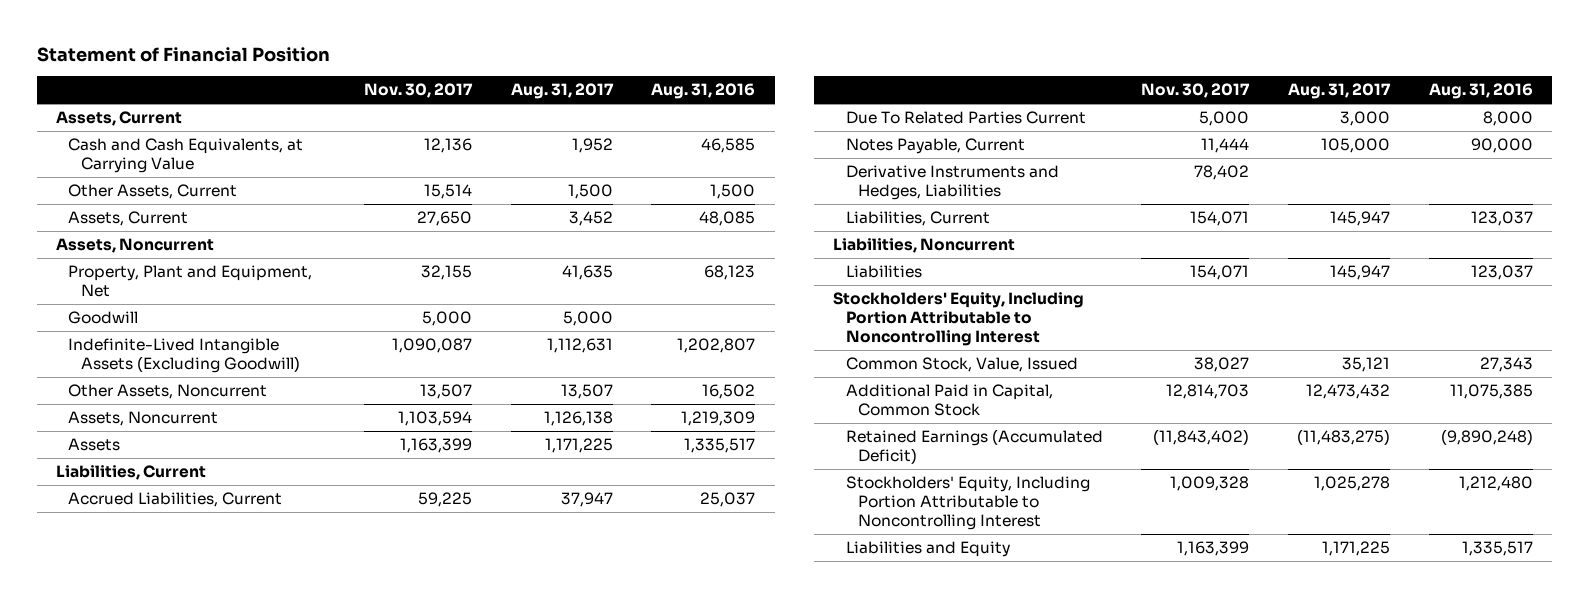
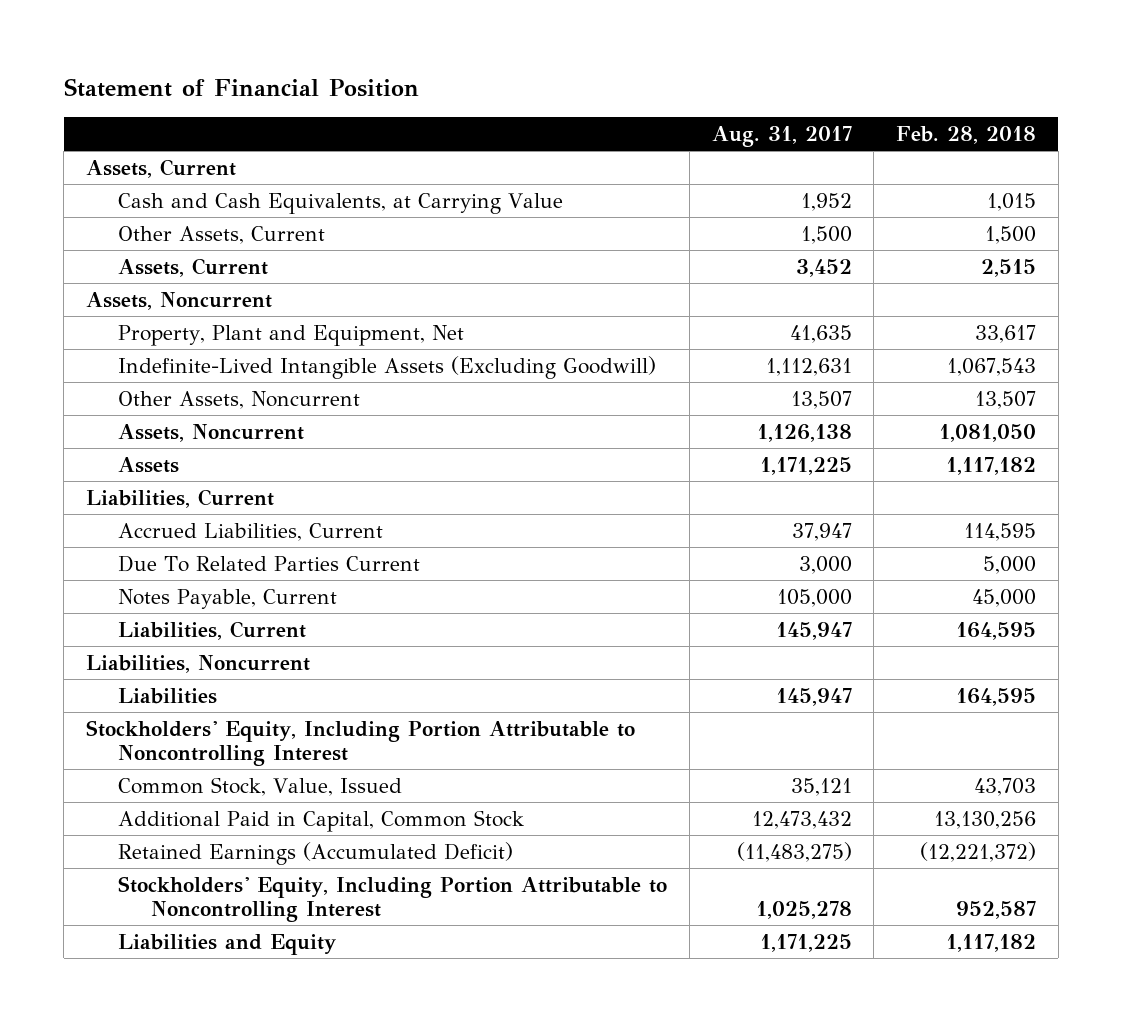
- | Nov. 30, 2017 | Aug. 31, 2017 | Aug. 31, 2016
+ | Aug. 31, 2017 | Feb. 28, 2018
- Goodwill | 5,000 | 5,000 |
- Derivative Instruments and Hedges, Liabilities | 78,402 | |

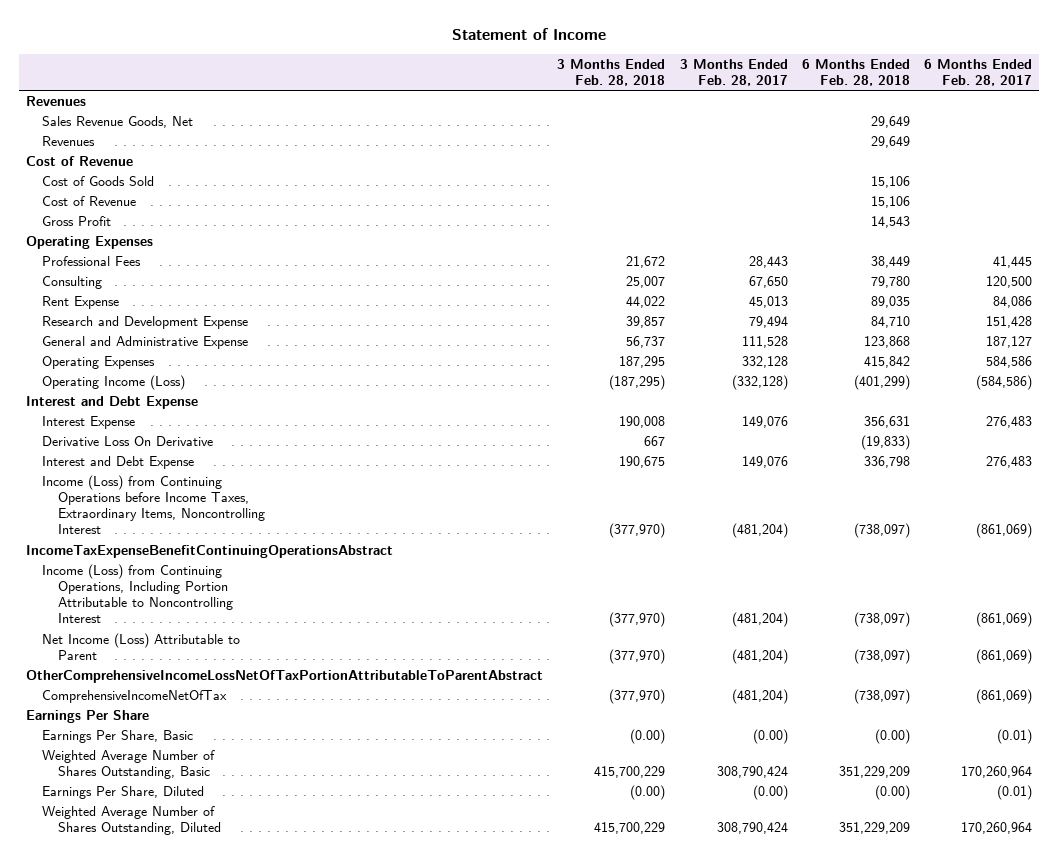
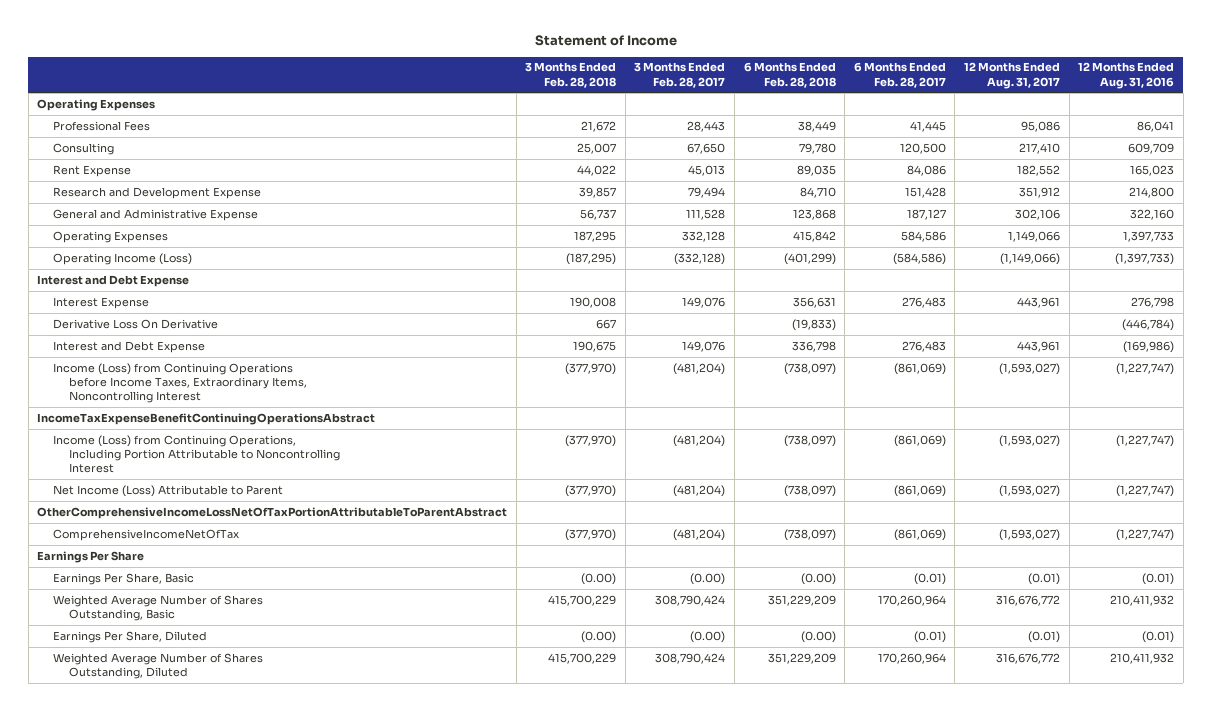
- | 3 Months Ended Feb. 28, 2018 | 3 Months Ended Feb. 28, 2017 | 6 Months Ended Feb. 28, 2018 | 6 Months Ended Feb. 28, 2017
+ | 3 Months Ended Feb. 28, 2018 | 3 Months Ended Feb. 28, 2017 | 6 Months Ended Feb. 28, 2018 | 6 Months Ended Feb. 28, 2017 | 12 Months Ended Aug. 31, 2017 | 12 Months Ended Aug. 31, 2016
- Revenues
- Sales Revenue Goods, Net | | | 29,649 |
- Revenues | | | 29,649 |
- Cost of Revenue
- Cost of Goods Sold | | | 15,106 |
- Cost of Revenue | | | 15,106 |
- Gross Profit | | | 14,543 |

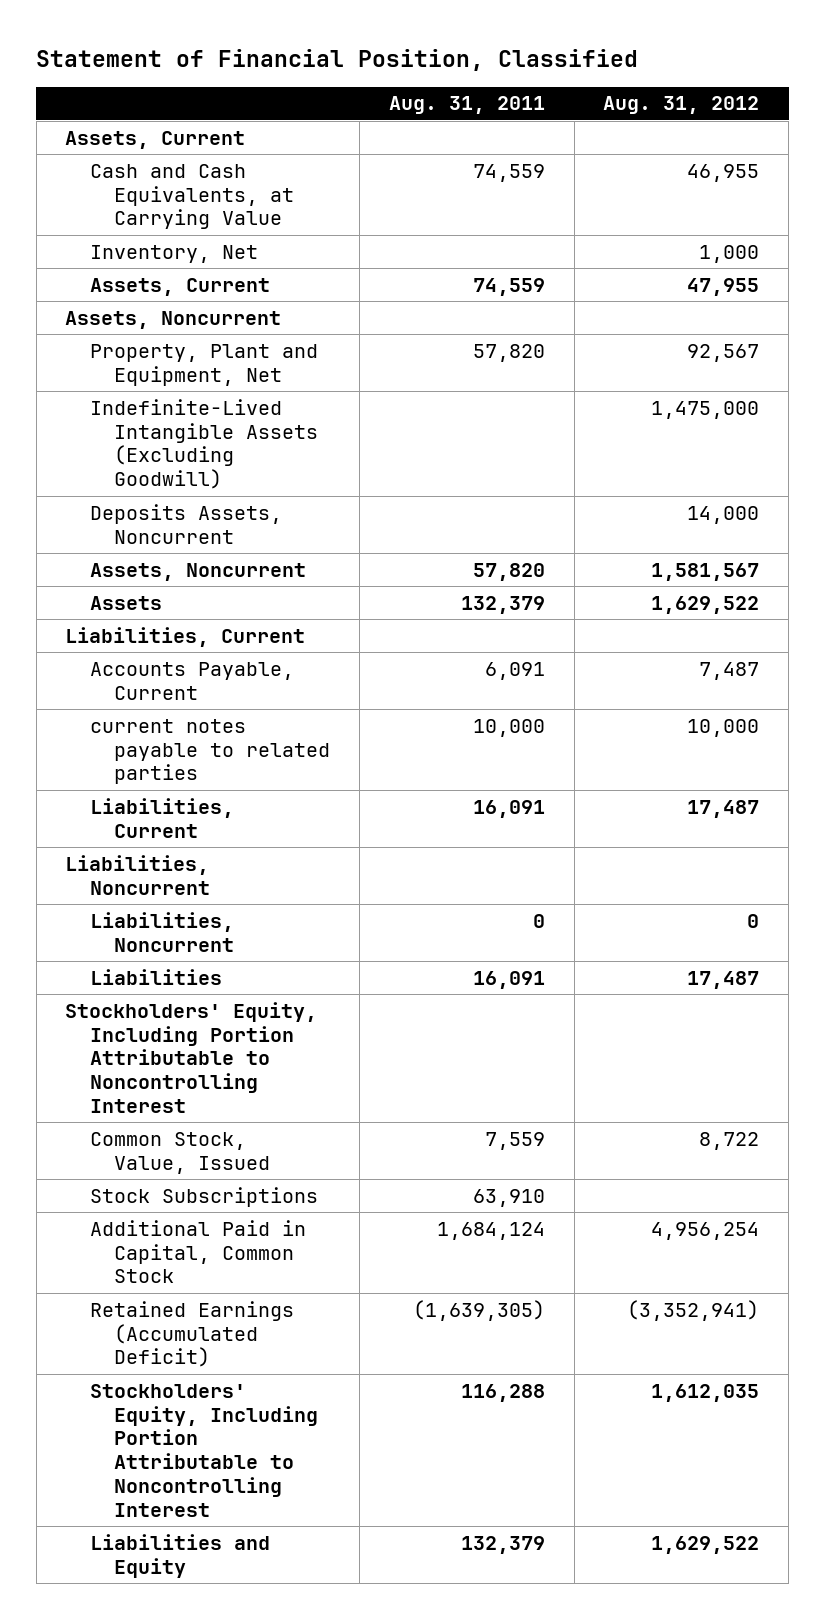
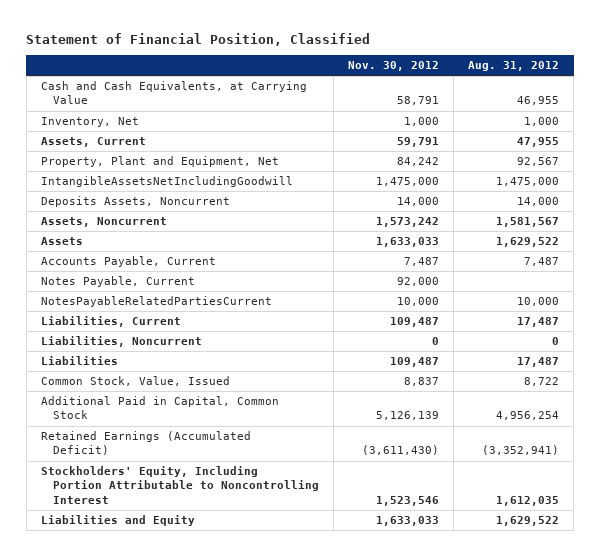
- | Aug. 31, 2011 | Aug. 31, 2012
+ | Nov. 30, 2012 | Aug. 31, 2012
- Assets, Current
- Assets, Noncurrent
- Indefinite-Lived Intangible Assets (Excluding Goodwill) | | 1,475,000
+ IntangibleAssetsNetIncludingGoodwill | 1,475,000 | 1,475,000
- Liabilities, Current
- current notes payable to related parties | 10,000 | 10,000
+ Notes Payable, Current | 92,000 |
+ NotesPayableRelatedPartiesCurrent | 10,000 | 10,000
- Liabilities, Noncurrent
- Stockholders' Equity, Including Portion Attributable to Noncontrolling Interest
- Stock Subscriptions | 63,910 |

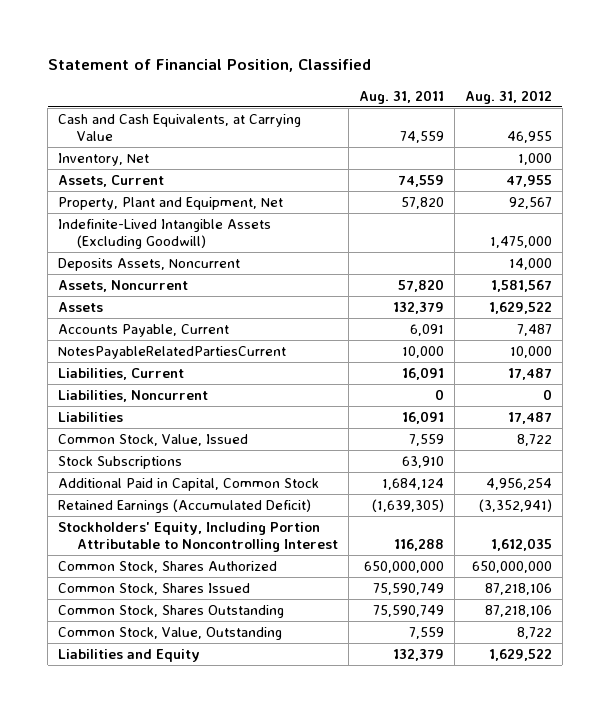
- | Nov. 30, 2012 | Aug. 31, 2012
+ | Aug. 31, 2011 | Aug. 31, 2012
- IntangibleAssetsNetIncludingGoodwill | 1,475,000 | 1,475,000
+ Indefinite-Lived Intangible Assets (Excluding Goodwill) | | 1,475,000
- Notes Payable, Current | 92,000 |
+ Stock Subscriptions | 63,910 |
+ Common Stock, Shares Authorized | 650,000,000 | 650,000,000
+ Common Stock, Shares Issued | 75,590,749 | 87,218,106
+ Common Stock, Shares Outstanding | 75,590,749 | 87,218,106
+ Common Stock, Value, Outstanding | 7,559 | 8,722

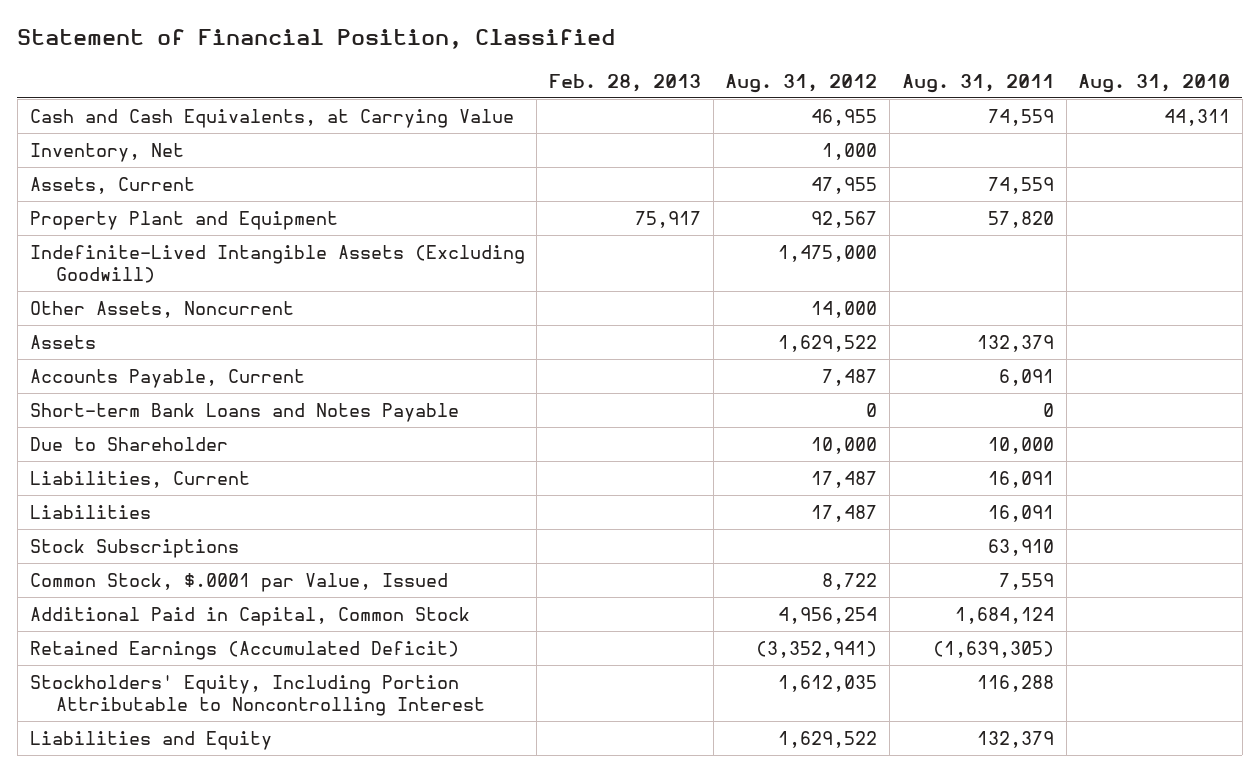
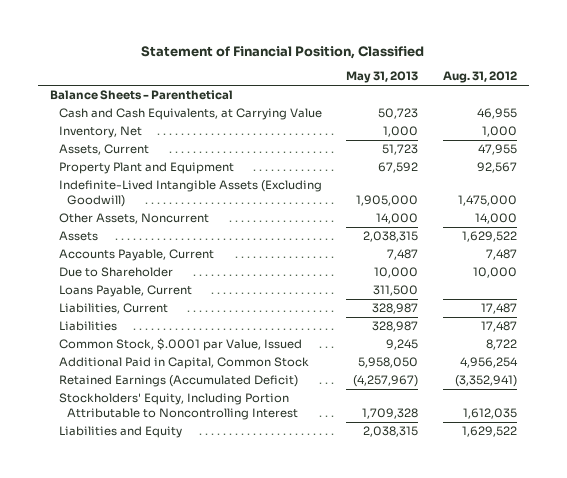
- | Feb. 28, 2013 | Aug. 31, 2012 | Aug. 31, 2011 | Aug. 31, 2010
+ | May 31, 2013 | Aug. 31, 2012
+ Balance Sheets - Parenthetical
- Short-term Bank Loans and Notes Payable | | 0 | 0 |
+ Loans Payable, Current | 311,500 |
- Stock Subscriptions | | | 63,910 |

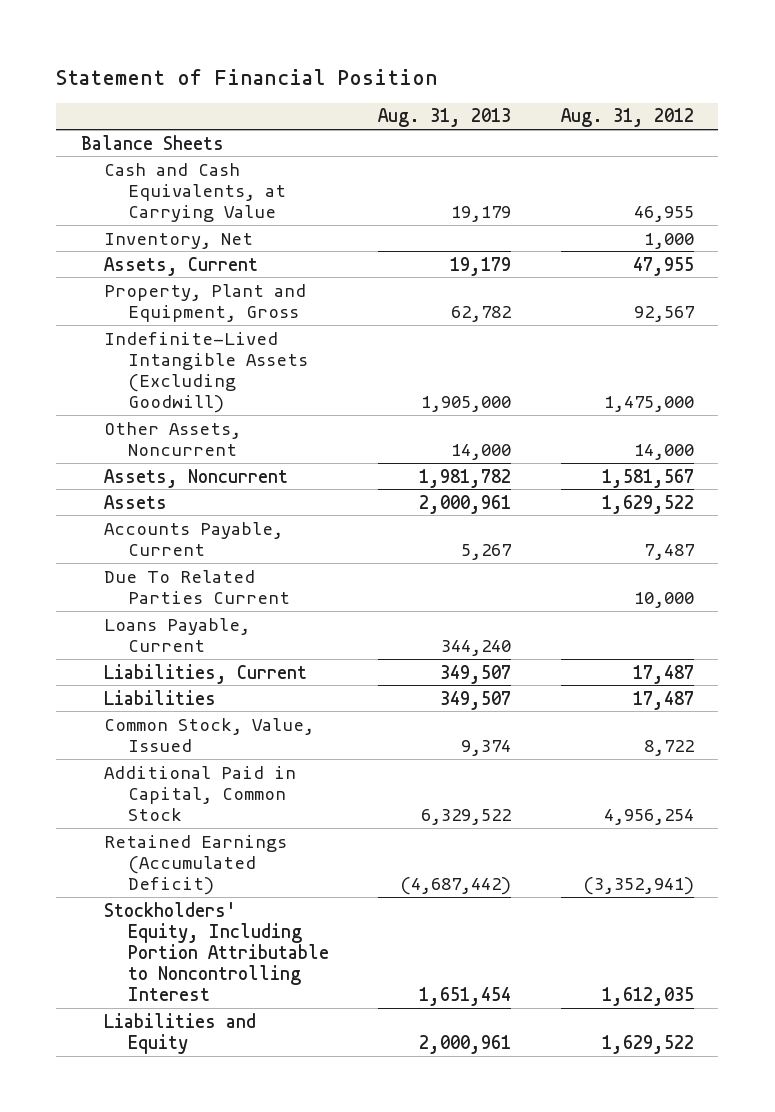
- Statement of Financial Position, Classified
+ Statement of Financial Position
- | May 31, 2013 | Aug. 31, 2012
+ | Aug. 31, 2013 | Aug. 31, 2012
- Balance Sheets - Parenthetical
+ Balance Sheets
- Property Plant and Equipment | 67,592 | 92,567
+ Property, Plant and Equipment, Gross | 62,782 | 92,567
+ Assets, Noncurrent | 1,981,782 | 1,581,567
- Due to Shareholder | 10,000 | 10,000
+ Due To Related Parties Current | | 10,000
- Common Stock, $.0001 par Value, Issued | 9,245 | 8,722
+ Common Stock, Value, Issued | 9,374 | 8,722

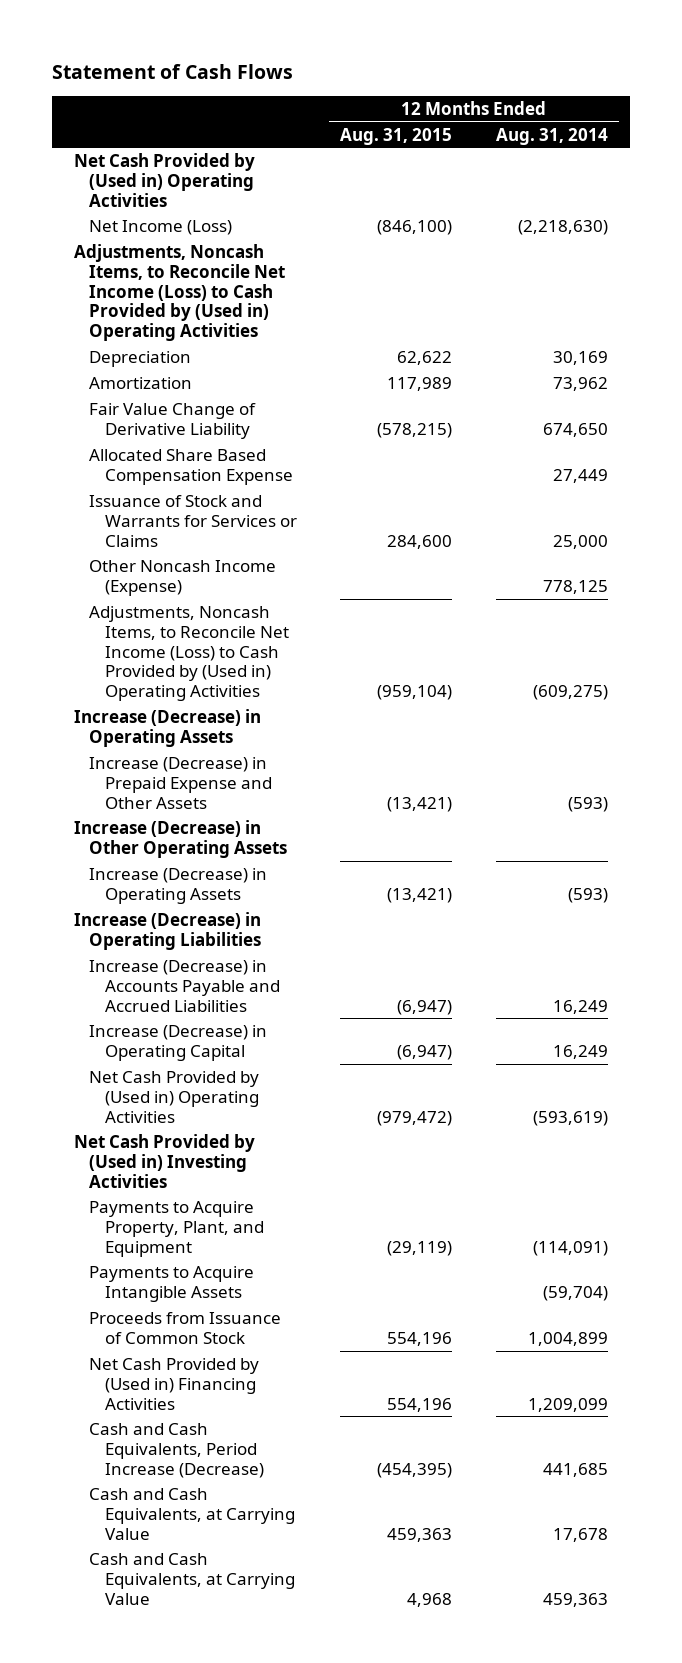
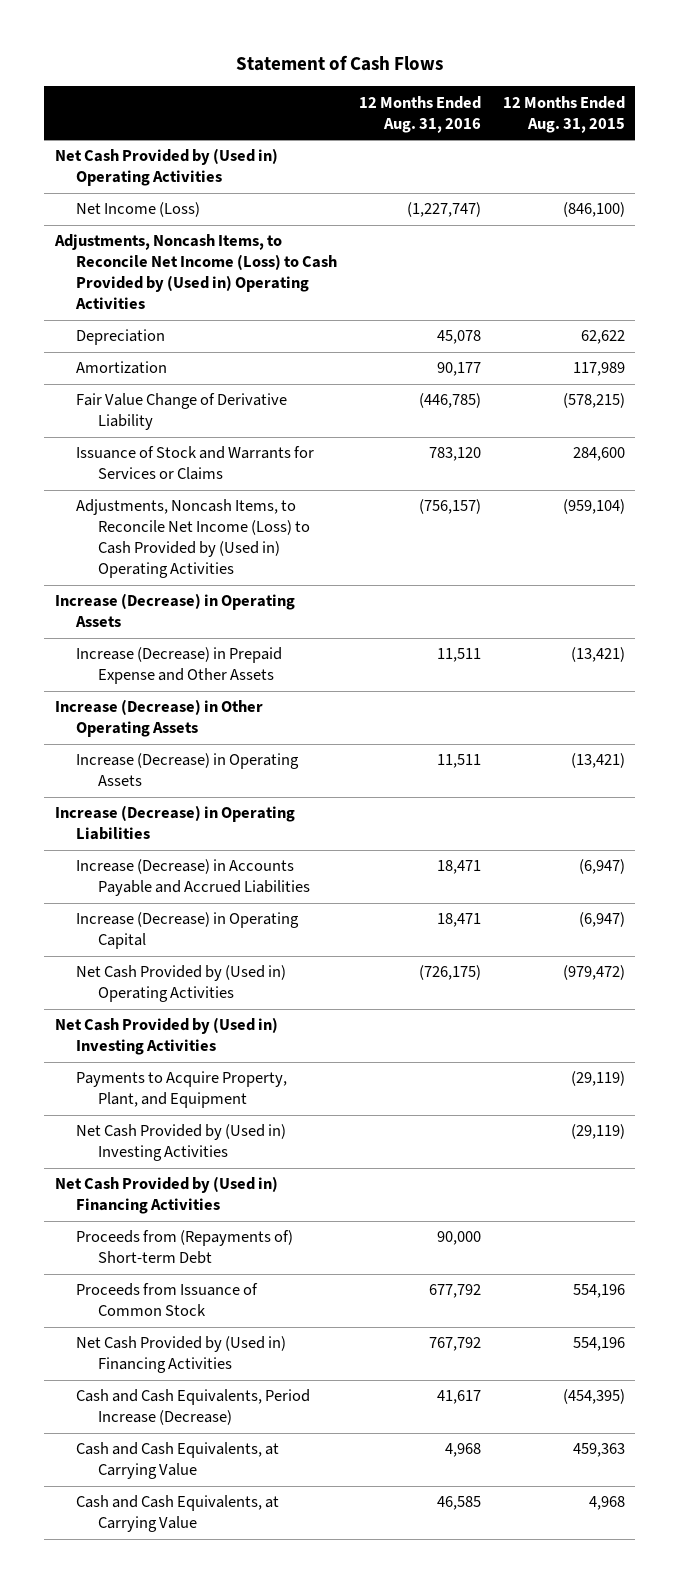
- | 12 Months Ended Aug. 31, 2015 | 12 Months Ended Aug. 31, 2014
+ | 12 Months Ended Aug. 31, 2016 | 12 Months Ended Aug. 31, 2015
- Allocated Share Based Compensation Expense | | 27,449
- Other Noncash Income (Expense) | | 778,125
- Payments to Acquire Intangible Assets | | (59,704)
+ Net Cash Provided by (Used in) Investing Activities | | (29,119)
+ Net Cash Provided by (Used in) Financing Activities
+ Proceeds from (Repayments of) Short-term Debt | 90,000 |

